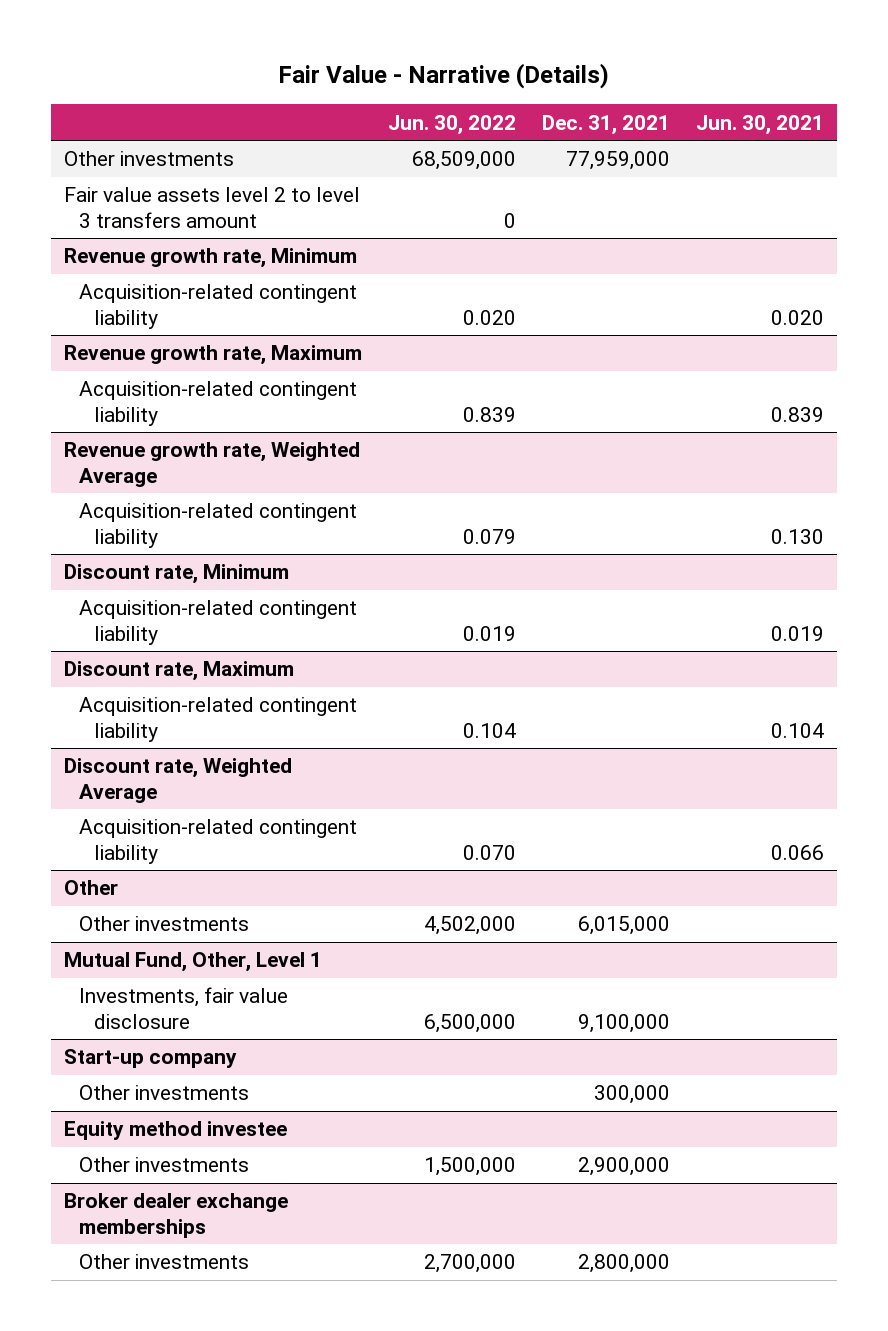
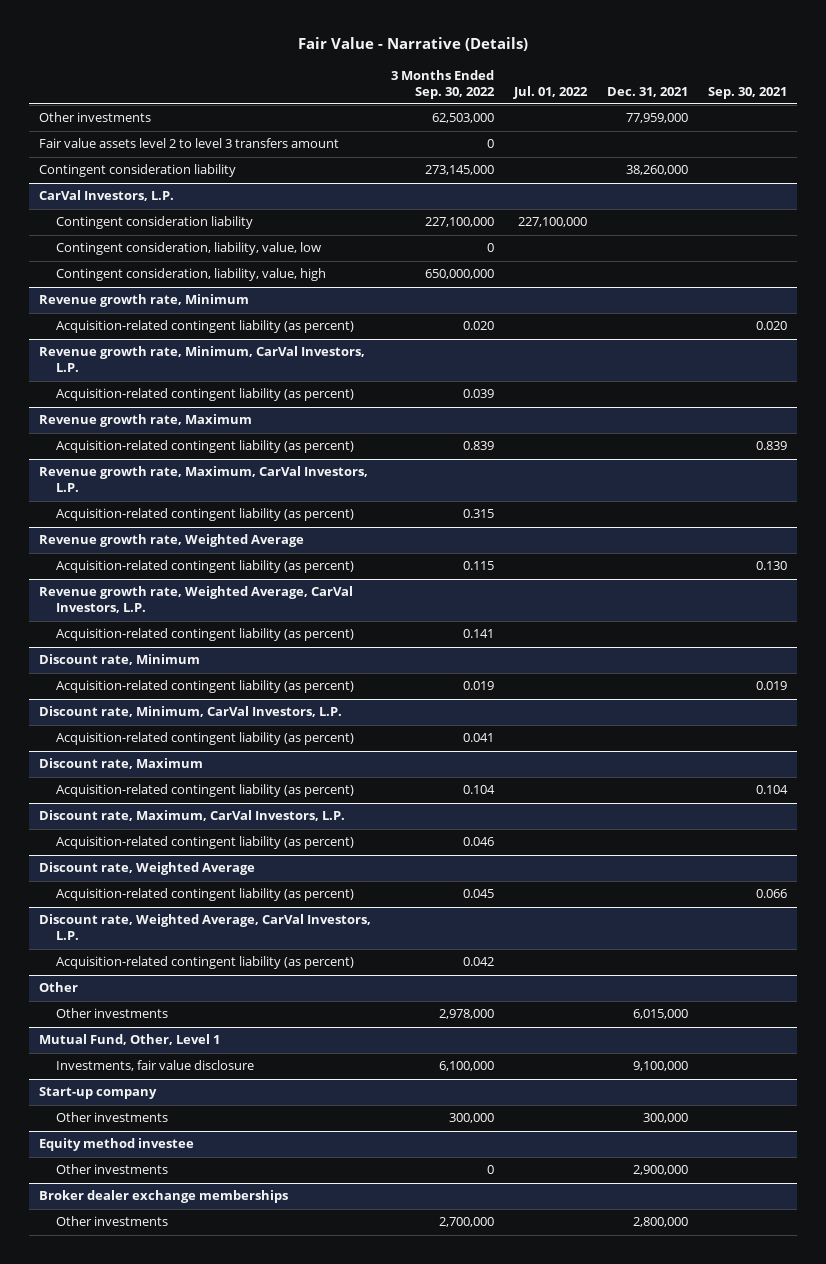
- | Jun. 30, 2022 | Dec. 31, 2021 | Jun. 30, 2021
+ | 3 Months Ended Sep. 30, 2022 | Jul. 01, 2022 | Dec. 31, 2021 | Sep. 30, 2021
+ Contingent consideration liability | 273,145,000 | | 38,260,000 |
+ CarVal Investors, L.P.
+ Contingent consideration liability | 227,100,000 | 227,100,000 | |
+ Contingent consideration, liability, value, low | 0 | | |
+ Contingent consideration, liability, value, high | 650,000,000 | | |
@ Revenue growth rate, Minimum
- Acquisition-related contingent liability | 0.020 | | 0.020
+ Acquisition-related contingent liability (as percent) | 0.020 | | | 0.020
+ Revenue growth rate, Minimum, CarVal Investors, L.P.
+ Acquisition-related contingent liability (as percent) | 0.039 | | |
@ Revenue growth rate, Maximum
- Acquisition-related contingent liability | 0.839 | | 0.839
+ Acquisition-related contingent liability (as percent) | 0.839 | | | 0.839
+ Revenue growth rate, Maximum, CarVal Investors, L.P.
+ Acquisition-related contingent liability (as percent) | 0.315 | | |
@ Revenue growth rate, Weighted Average
- Acquisition-related contingent liability | 0.079 | | 0.130
+ Acquisition-related contingent liability (as percent) | 0.115 | | | 0.130
+ Revenue growth rate, Weighted Average, CarVal Investors, L.P.
+ Acquisition-related contingent liability (as percent) | 0.141 | | |
@ Discount rate, Minimum
- Acquisition-related contingent liability | 0.019 | | 0.019
+ Acquisition-related contingent liability (as percent) | 0.019 | | | 0.019
+ Discount rate, Minimum, CarVal Investors, L.P.
+ Acquisition-related contingent liability (as percent) | 0.041 | | |
@ Discount rate, Maximum
- Acquisition-related contingent liability | 0.104 | | 0.104
+ Acquisition-related contingent liability (as percent) | 0.104 | | | 0.104
+ Discount rate, Maximum, CarVal Investors, L.P.
+ Acquisition-related contingent liability (as percent) | 0.046 | | |
@ Discount rate, Weighted Average
- Acquisition-related contingent liability | 0.070 | | 0.066
+ Acquisition-related contingent liability (as percent) | 0.045 | | | 0.066
+ Discount rate, Weighted Average, CarVal Investors, L.P.
+ Acquisition-related contingent liability (as percent) | 0.042 | | |

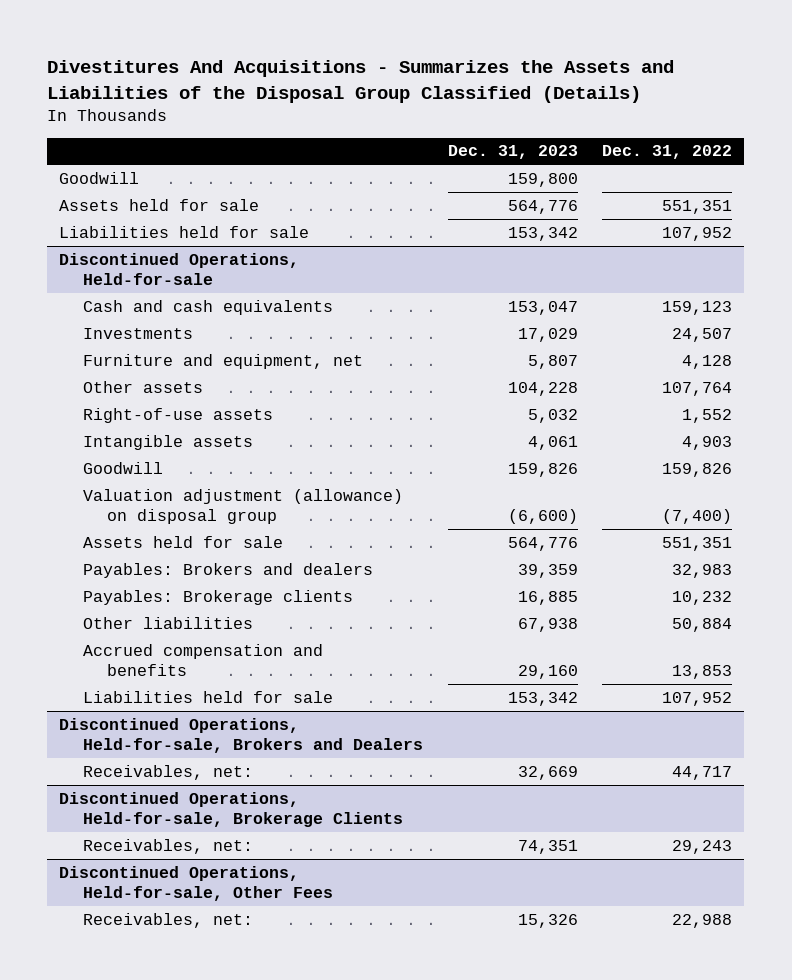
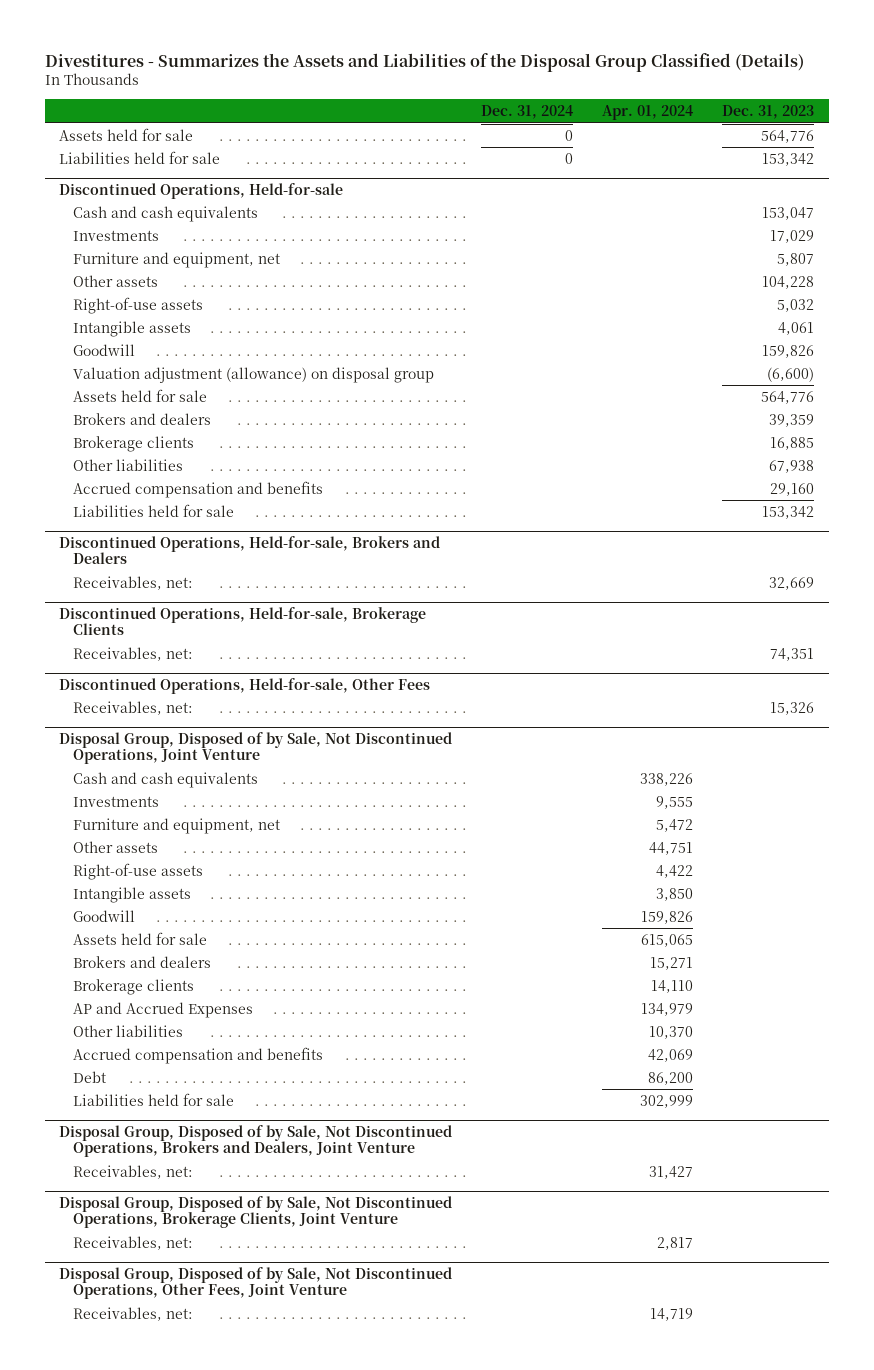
- Divestitures And Acquisitions - Summarizes the Assets and Liabilities of the Disposal Group Classified (Details)
+ Divestitures - Summarizes the Assets and Liabilities of the Disposal Group Classified (Details)
- | Dec. 31, 2023 | Dec. 31, 2022
+ | Dec. 31, 2024 | Apr. 01, 2024 | Dec. 31, 2023
- Goodwill | 159,800 |
@ Discontinued Operations, Held-for-sale
- Payables: Brokers and dealers | 39,359 | 32,983
- Payables: Brokerage clients | 16,885 | 10,232
+ Brokers and dealers | | | 39,359
+ Brokerage clients | | | 16,885
+ Disposal Group, Disposed of by Sale, Not Discontinued Operations, Joint Venture
+ Cash and cash equivalents | | 338,226 |
+ Investments | | 9,555 |
+ Furniture and equipment, net | | 5,472 |
+ Other assets | | 44,751 |
+ Right-of-use assets | | 4,422 |
+ Intangible assets | | 3,850 |
+ Goodwill | | 159,826 |
+ Assets held for sale | | 615,065 |
+ Brokers and dealers | | 15,271 |
+ Brokerage clients | | 14,110 |
+ AP and Accrued Expenses | | 134,979 |
+ Other liabilities | | 10,370 |
+ Accrued compensation and benefits | | 42,069 |
+ Debt | | 86,200 |
+ Liabilities held for sale | | 302,999 |
+ Disposal Group, Disposed of by Sale, Not Discontinued Operations, Brokers and Dealers, Joint Venture
+ Receivables, net: | | 31,427 |
+ Disposal Group, Disposed of by Sale, Not Discontinued Operations, Brokerage Clients, Joint Venture
+ Receivables, net: | | 2,817 |
+ Disposal Group, Disposed of by Sale, Not Discontinued Operations, Other Fees, Joint Venture
+ Receivables, net: | | 14,719 |

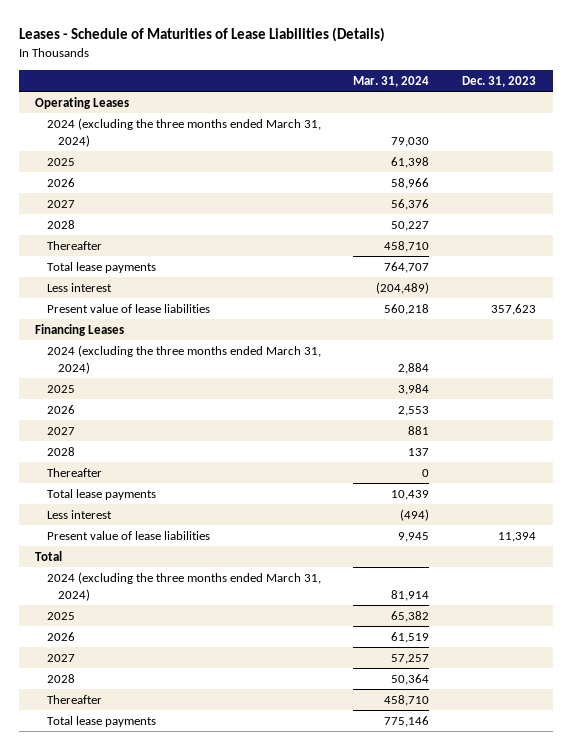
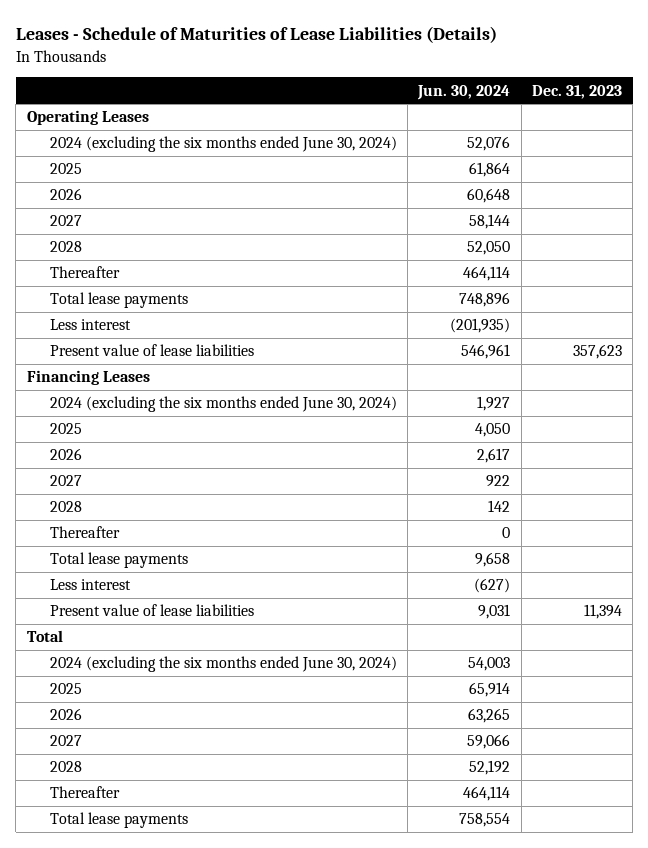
- | Mar. 31, 2024 | Dec. 31, 2023
+ | Jun. 30, 2024 | Dec. 31, 2023
- 2024 (excluding the three months ended March 31, 2024) | 79,030 |
+ 2024 (excluding the six months ended June 30, 2024) | 52,076 |
- 2024 (excluding the three months ended March 31, 2024) | 2,884 |
+ 2024 (excluding the six months ended June 30, 2024) | 1,927 |
- 2024 (excluding the three months ended March 31, 2024) | 81,914 |
+ 2024 (excluding the six months ended June 30, 2024) | 54,003 |

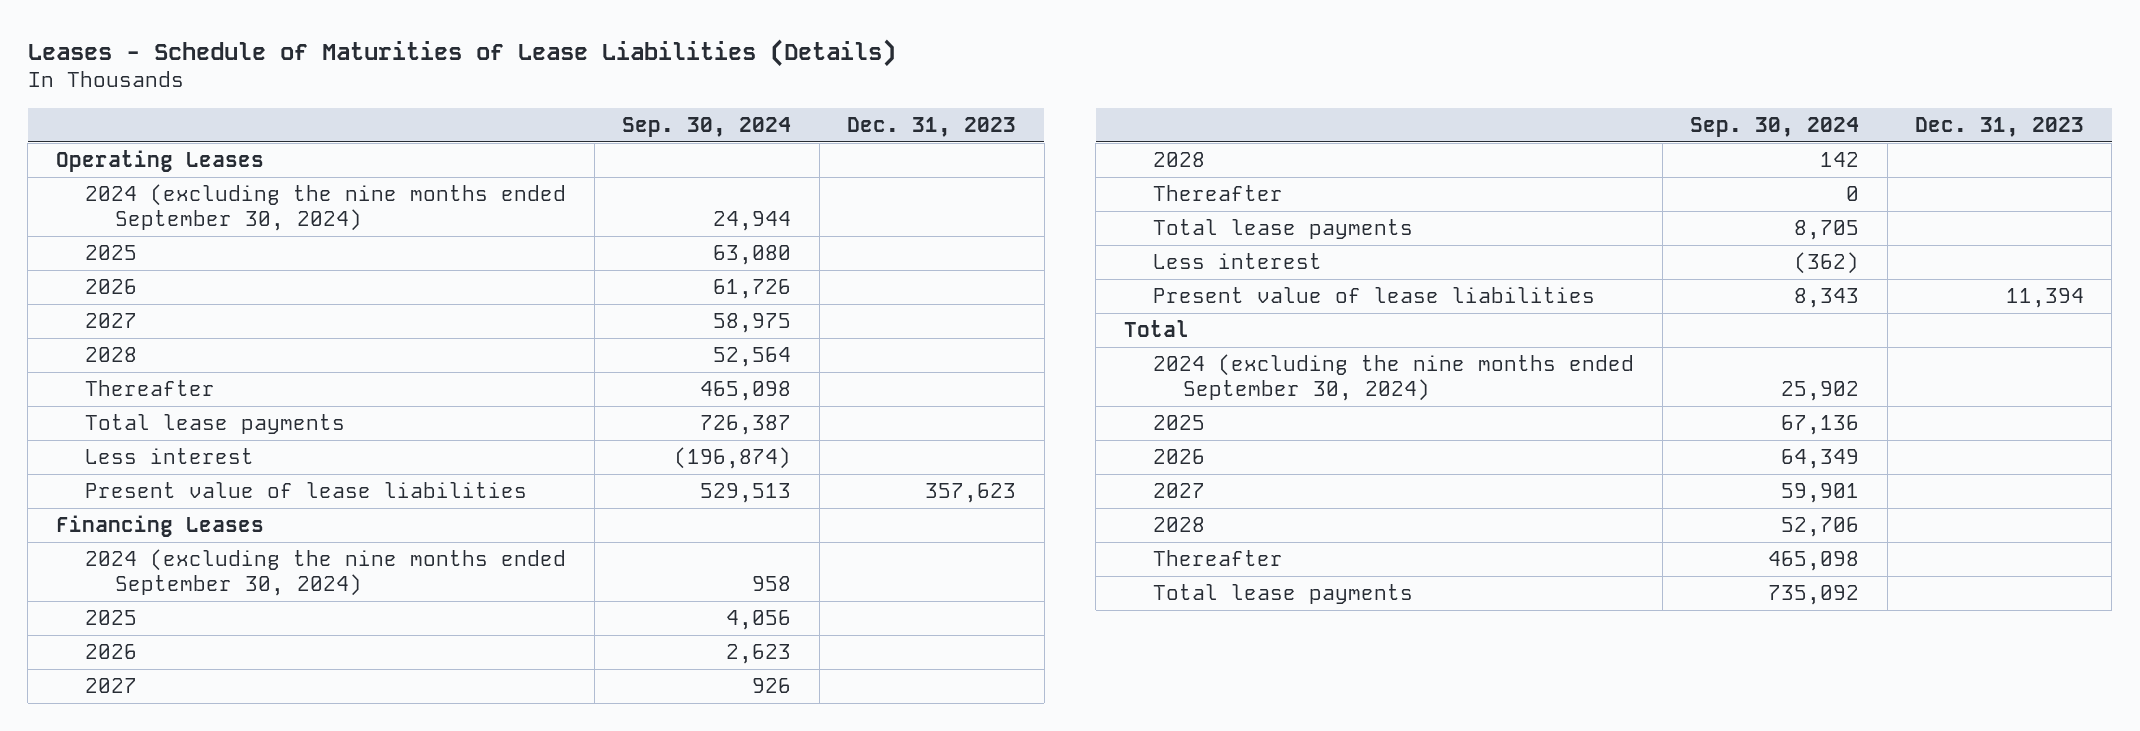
- | Jun. 30, 2024 | Dec. 31, 2023
+ | Sep. 30, 2024 | Dec. 31, 2023
- 2024 (excluding the six months ended June 30, 2024) | 52,076 |
+ 2024 (excluding the nine months ended September 30, 2024) | 24,944 |
- 2024 (excluding the six months ended June 30, 2024) | 1,927 |
+ 2024 (excluding the nine months ended September 30, 2024) | 958 |
- 2024 (excluding the six months ended June 30, 2024) | 54,003 |
+ 2024 (excluding the nine months ended September 30, 2024) | 25,902 |

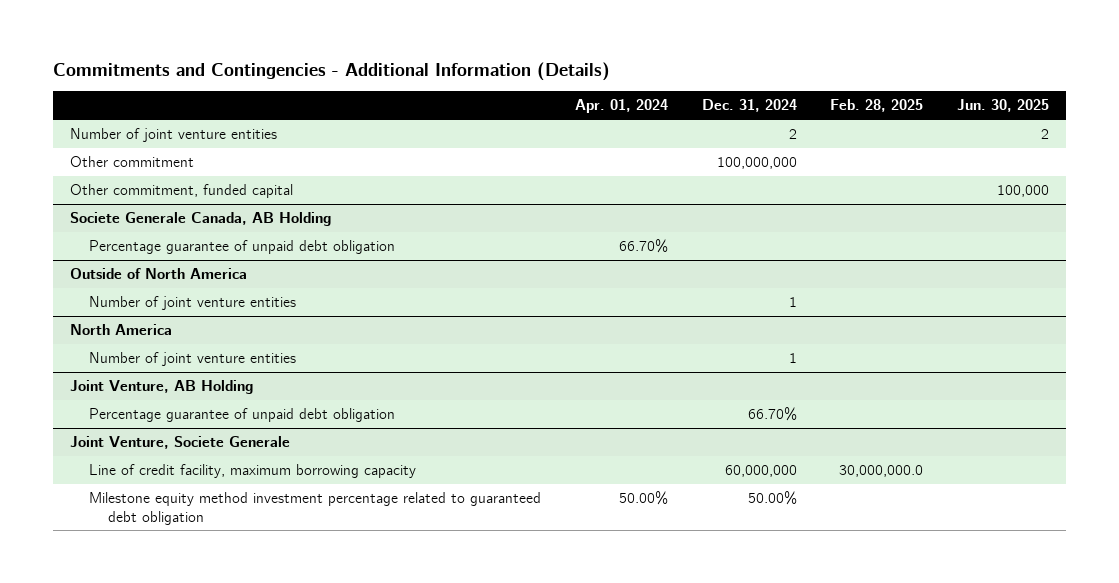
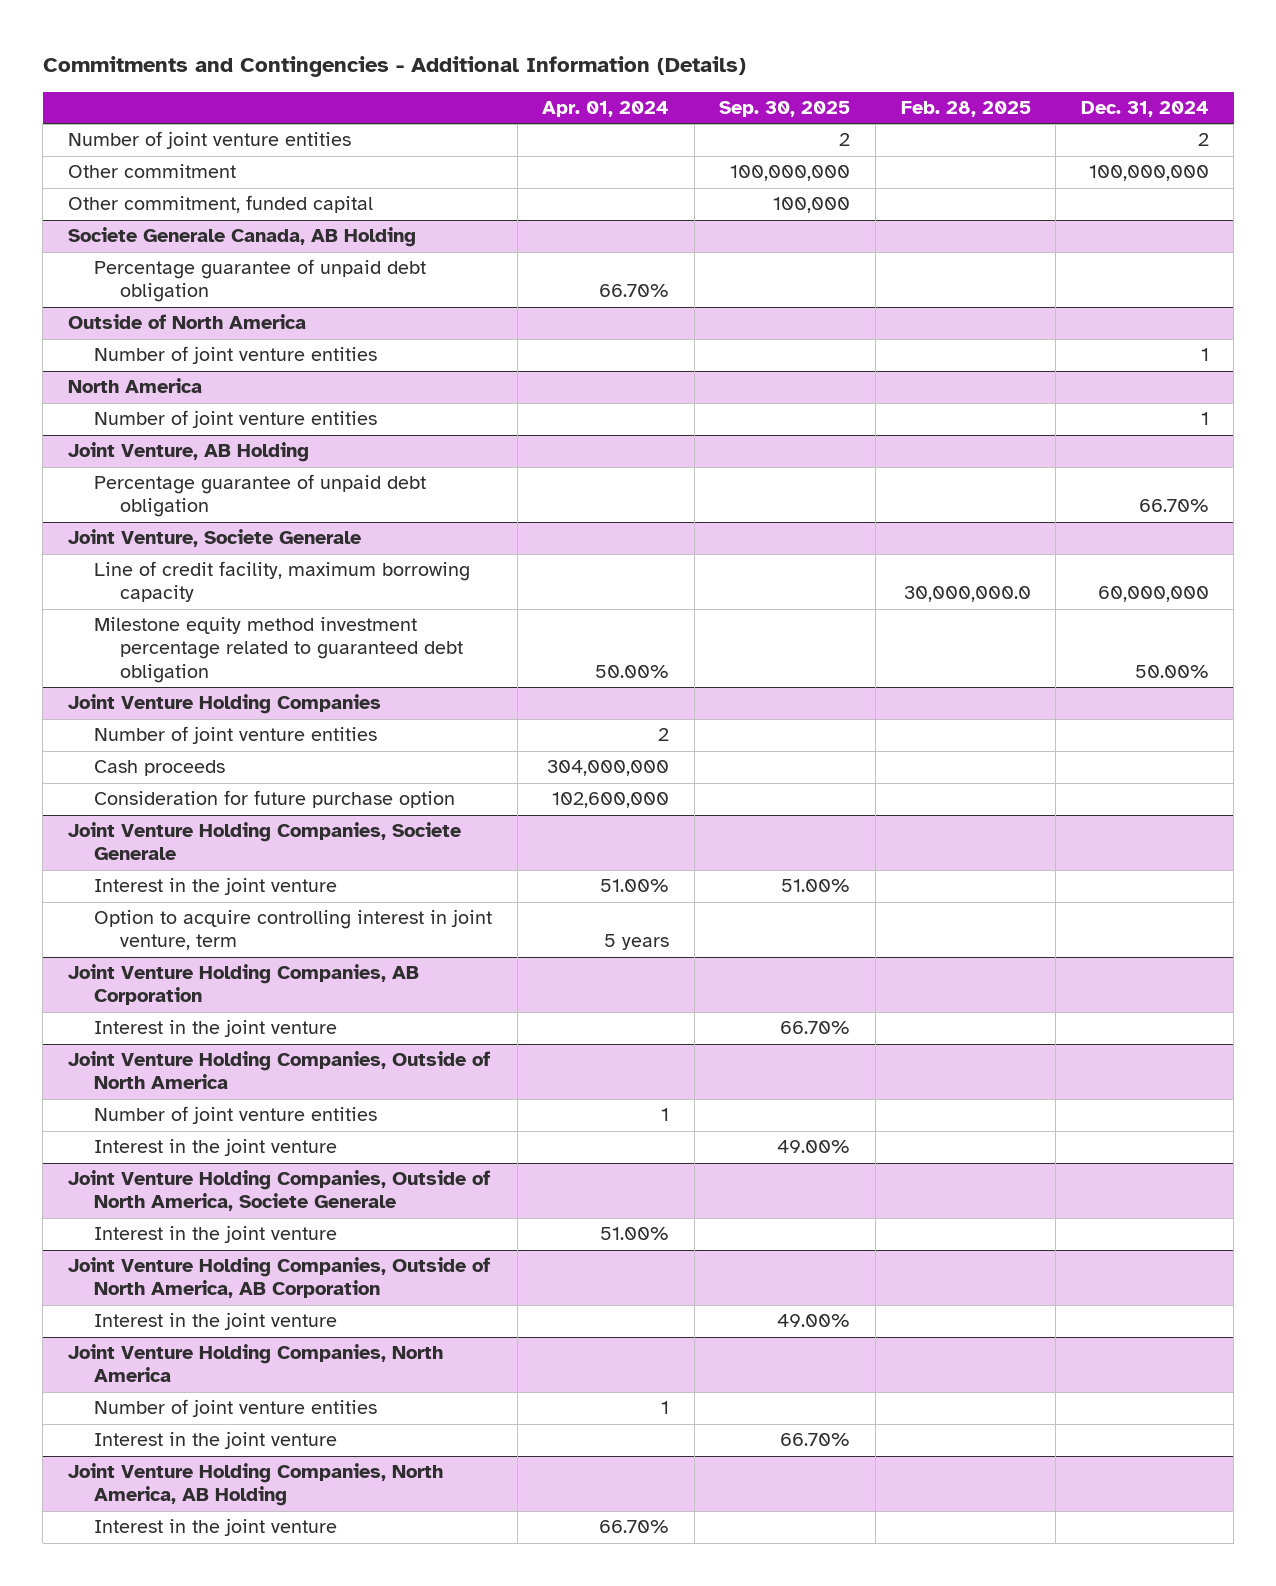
- | Apr. 01, 2024 | Dec. 31, 2024 | Feb. 28, 2025 | Jun. 30, 2025
+ | Apr. 01, 2024 | Sep. 30, 2025 | Feb. 28, 2025 | Dec. 31, 2024
+ Joint Venture Holding Companies
+ Number of joint venture entities | 2 | | |
+ Cash proceeds | 304,000,000 | | |
+ Consideration for future purchase option | 102,600,000 | | |
+ Joint Venture Holding Companies, Societe Generale
+ Interest in the joint venture | 51.00% | 51.00% | |
+ Option to acquire controlling interest in joint venture, term | 5 years | | |
+ Joint Venture Holding Companies, AB Corporation
+ Interest in the joint venture | | 66.70% | |
+ Joint Venture Holding Companies, Outside of North America
+ Number of joint venture entities | 1 | | |
+ Interest in the joint venture | | 49.00% | |
+ Joint Venture Holding Companies, Outside of North America, Societe Generale
+ Interest in the joint venture | 51.00% | | |
+ Joint Venture Holding Companies, Outside of North America, AB Corporation
+ Interest in the joint venture | | 49.00% | |
+ Joint Venture Holding Companies, North America
+ Number of joint venture entities | 1 | | |
+ Interest in the joint venture | | 66.70% | |
+ Joint Venture Holding Companies, North America, AB Holding
+ Interest in the joint venture | 66.70% | | |

